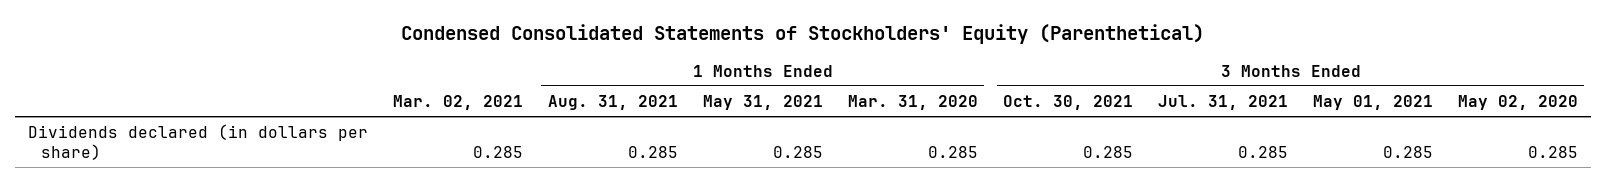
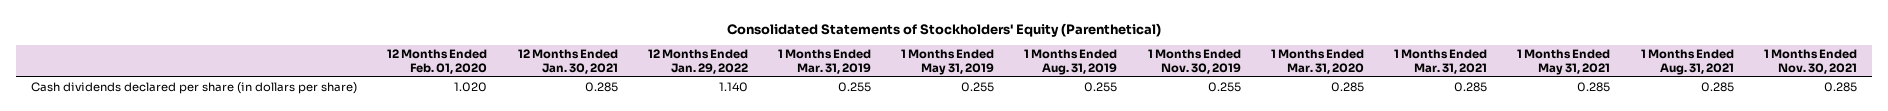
- Condensed Consolidated Statements of Stockholders' Equity (Parenthetical)
+ Consolidated Statements of Stockholders' Equity (Parenthetical)
- | Mar. 02, 2021 | 1 Months Ended Aug. 31, 2021 | 1 Months Ended May 31, 2021 | 1 Months Ended Mar. 31, 2020 | 3 Months Ended Oct. 30, 2021 | 3 Months Ended Jul. 31, 2021 | 3 Months Ended May 01, 2021 | 3 Months Ended May 02, 2020
+ | 12 Months Ended Feb. 01, 2020 | 12 Months Ended Jan. 30, 2021 | 12 Months Ended Jan. 29, 2022 | 1 Months Ended Mar. 31, 2019 | 1 Months Ended May 31, 2019 | 1 Months Ended Aug. 31, 2019 | 1 Months Ended Nov. 30, 2019 | 1 Months Ended Mar. 31, 2020 | 1 Months Ended Mar. 31, 2021 | 1 Months Ended May 31, 2021 | 1 Months Ended Aug. 31, 2021 | 1 Months Ended Nov. 30, 2021
- Dividends declared (in dollars per share) | 0.285 | 0.285 | 0.285 | 0.285 | 0.285 | 0.285 | 0.285 | 0.285
+ Cash dividends declared per share (in dollars per share) | 1.020 | 0.285 | 1.140 | 0.255 | 0.255 | 0.255 | 0.255 | 0.285 | 0.285 | 0.285 | 0.285 | 0.285

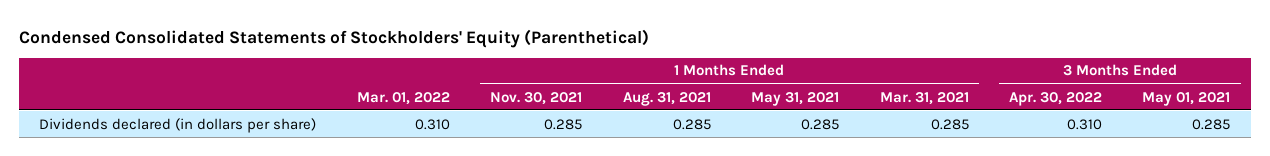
- Consolidated Statements of Stockholders' Equity (Parenthetical)
+ Condensed Consolidated Statements of Stockholders' Equity (Parenthetical)
- | 12 Months Ended Feb. 01, 2020 | 12 Months Ended Jan. 30, 2021 | 12 Months Ended Jan. 29, 2022 | 1 Months Ended Mar. 31, 2019 | 1 Months Ended May 31, 2019 | 1 Months Ended Aug. 31, 2019 | 1 Months Ended Nov. 30, 2019 | 1 Months Ended Mar. 31, 2020 | 1 Months Ended Mar. 31, 2021 | 1 Months Ended May 31, 2021 | 1 Months Ended Aug. 31, 2021 | 1 Months Ended Nov. 30, 2021
+ | Mar. 01, 2022 | 1 Months Ended Nov. 30, 2021 | 1 Months Ended Aug. 31, 2021 | 1 Months Ended May 31, 2021 | 1 Months Ended Mar. 31, 2021 | 3 Months Ended Apr. 30, 2022 | 3 Months Ended May 01, 2021
- Cash dividends declared per share (in dollars per share) | 1.020 | 0.285 | 1.140 | 0.255 | 0.255 | 0.255 | 0.255 | 0.285 | 0.285 | 0.285 | 0.285 | 0.285
+ Dividends declared (in dollars per share) | 0.310 | 0.285 | 0.285 | 0.285 | 0.285 | 0.310 | 0.285

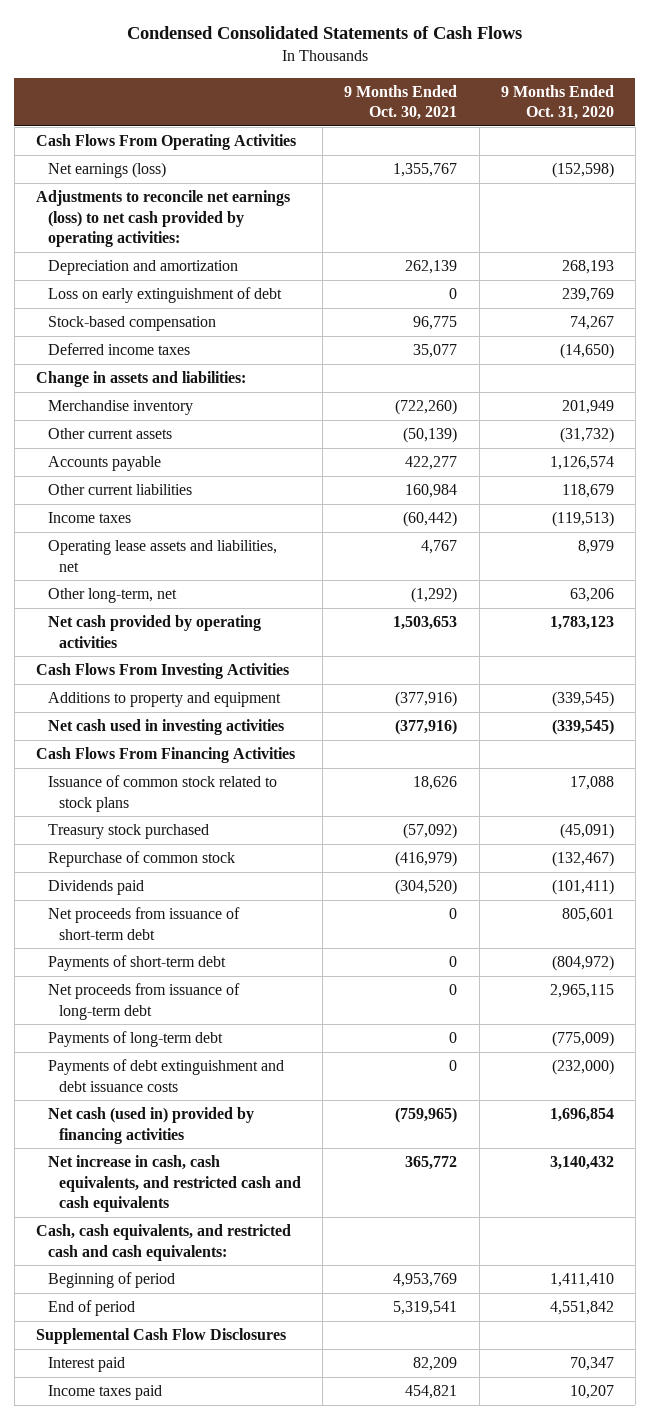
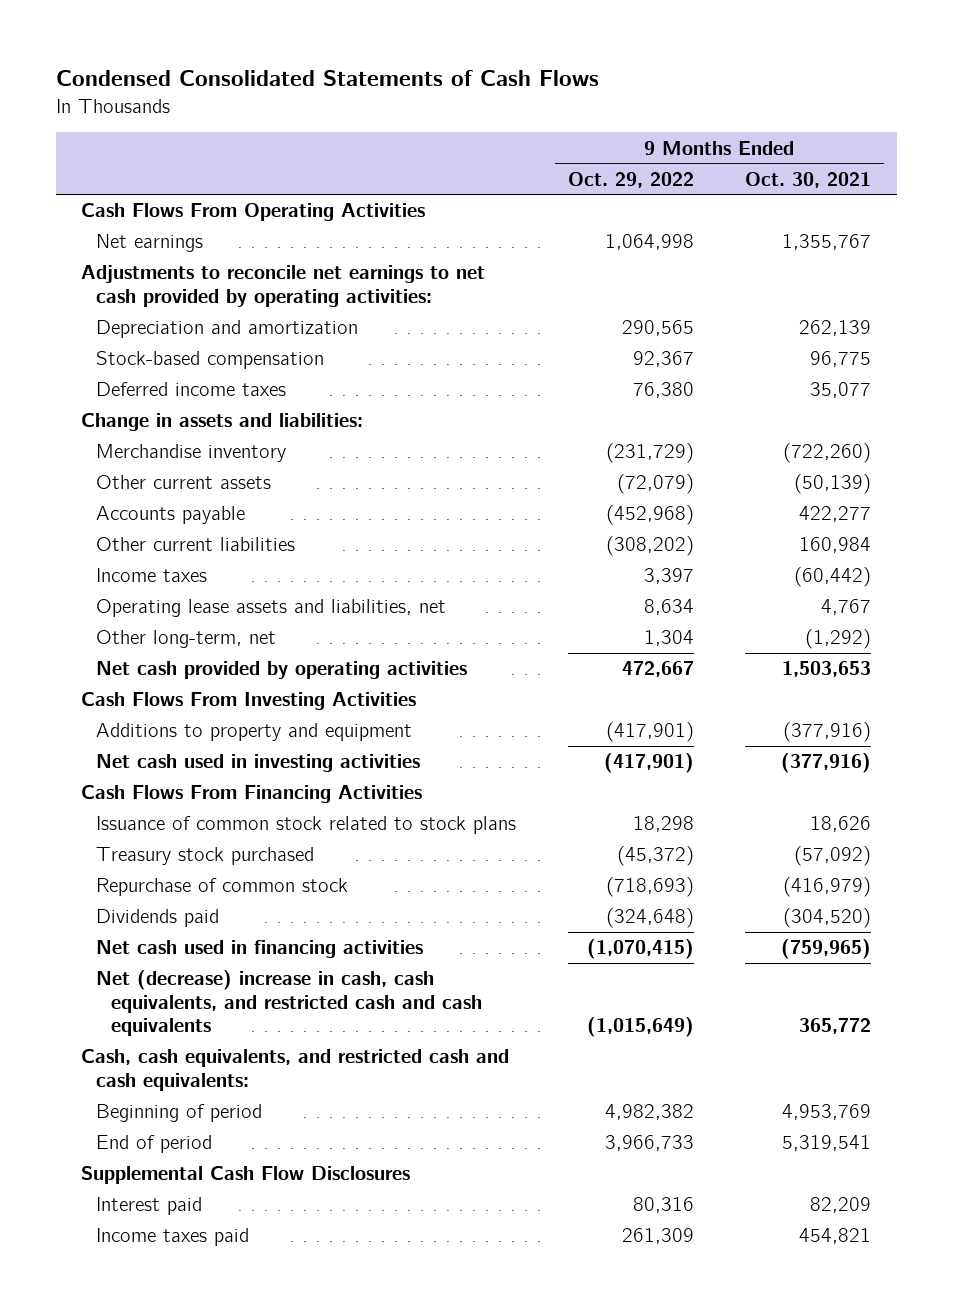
- | 9 Months Ended Oct. 30, 2021 | 9 Months Ended Oct. 31, 2020
+ | 9 Months Ended Oct. 29, 2022 | 9 Months Ended Oct. 30, 2021
- Net earnings (loss) | 1,355,767 | (152,598)
- Adjustments to reconcile net earnings (loss) to net cash provided by operating activities:
+ Net earnings | 1,064,998 | 1,355,767
+ Adjustments to reconcile net earnings to net cash provided by operating activities:
- Loss on early extinguishment of debt | 0 | 239,769
- Net proceeds from issuance of short-term debt | 0 | 805,601
- Payments of short-term debt | 0 | (804,972)
- Net proceeds from issuance of long-term debt | 0 | 2,965,115
- Payments of long-term debt | 0 | (775,009)
- Payments of debt extinguishment and debt issuance costs | 0 | (232,000)
- Net cash (used in) provided by financing activities | (759,965) | 1,696,854
- Net increase in cash, cash equivalents, and restricted cash and cash equivalents | 365,772 | 3,140,432
+ Net cash used in financing activities | (1,070,415) | (759,965)
+ Net (decrease) increase in cash, cash equivalents, and restricted cash and cash equivalents | (1,015,649) | 365,772

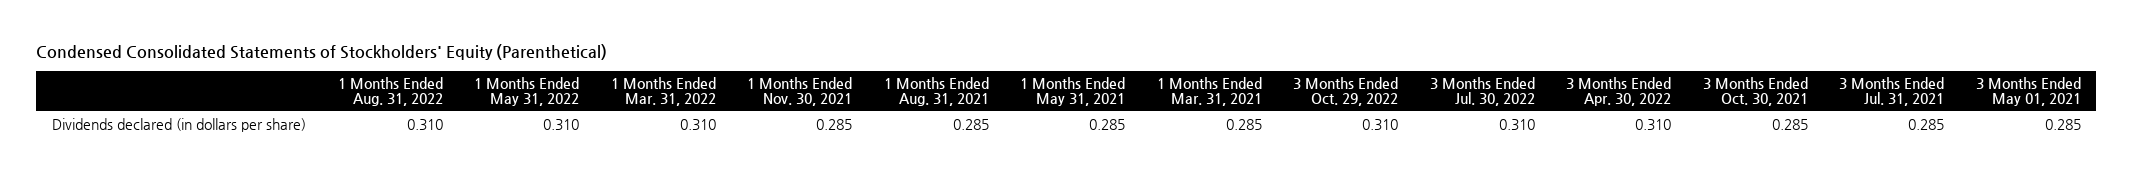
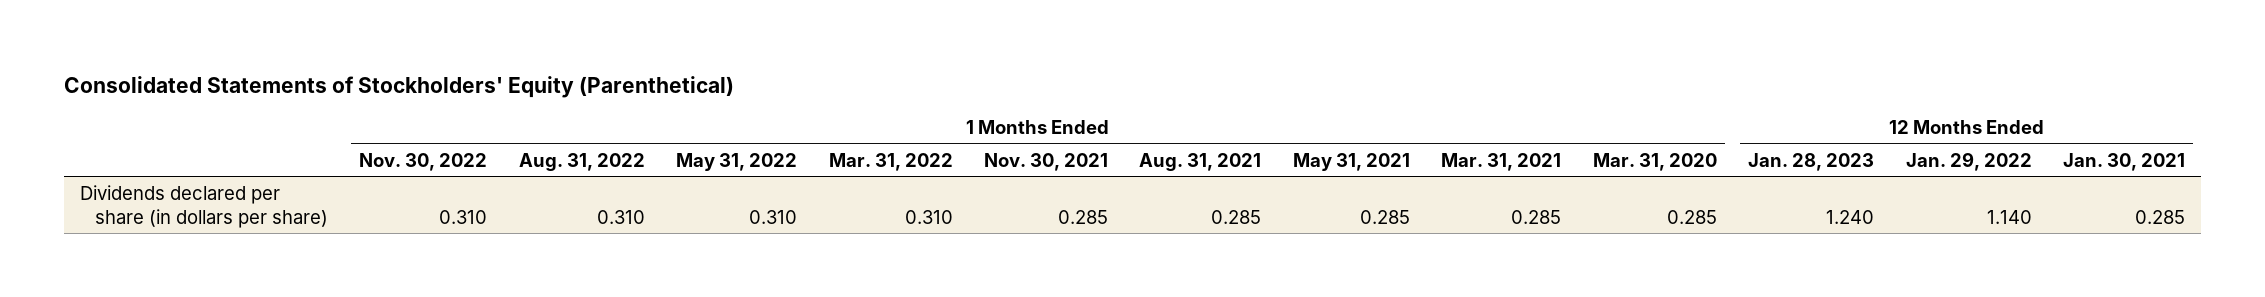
- Condensed Consolidated Statements of Stockholders' Equity (Parenthetical)
+ Consolidated Statements of Stockholders' Equity (Parenthetical)
- | 1 Months Ended Aug. 31, 2022 | 1 Months Ended May 31, 2022 | 1 Months Ended Mar. 31, 2022 | 1 Months Ended Nov. 30, 2021 | 1 Months Ended Aug. 31, 2021 | 1 Months Ended May 31, 2021 | 1 Months Ended Mar. 31, 2021 | 3 Months Ended Oct. 29, 2022 | 3 Months Ended Jul. 30, 2022 | 3 Months Ended Apr. 30, 2022 | 3 Months Ended Oct. 30, 2021 | 3 Months Ended Jul. 31, 2021 | 3 Months Ended May 01, 2021
+ | 1 Months Ended Nov. 30, 2022 | 1 Months Ended Aug. 31, 2022 | 1 Months Ended May 31, 2022 | 1 Months Ended Mar. 31, 2022 | 1 Months Ended Nov. 30, 2021 | 1 Months Ended Aug. 31, 2021 | 1 Months Ended May 31, 2021 | 1 Months Ended Mar. 31, 2021 | 1 Months Ended Mar. 31, 2020 | 12 Months Ended Jan. 28, 2023 | 12 Months Ended Jan. 29, 2022 | 12 Months Ended Jan. 30, 2021
- Dividends declared (in dollars per share) | 0.310 | 0.310 | 0.310 | 0.285 | 0.285 | 0.285 | 0.285 | 0.310 | 0.310 | 0.310 | 0.285 | 0.285 | 0.285
+ Dividends declared per share (in dollars per share) | 0.310 | 0.310 | 0.310 | 0.310 | 0.285 | 0.285 | 0.285 | 0.285 | 0.285 | 1.240 | 1.140 | 0.285

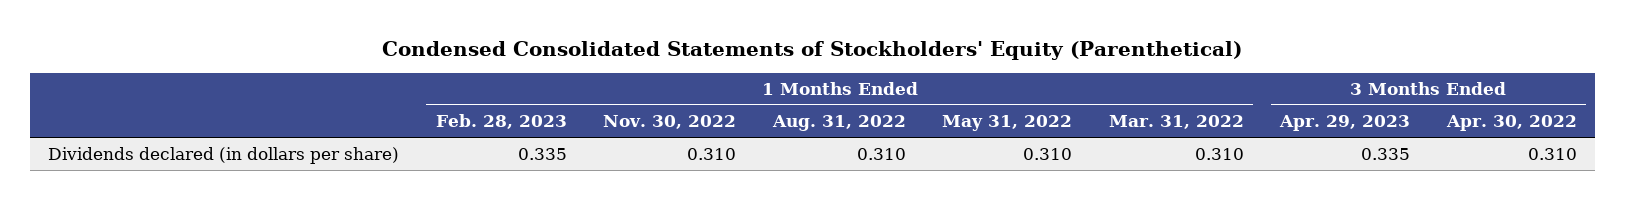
- Consolidated Statements of Stockholders' Equity (Parenthetical)
+ Condensed Consolidated Statements of Stockholders' Equity (Parenthetical)
- | 1 Months Ended Nov. 30, 2022 | 1 Months Ended Aug. 31, 2022 | 1 Months Ended May 31, 2022 | 1 Months Ended Mar. 31, 2022 | 1 Months Ended Nov. 30, 2021 | 1 Months Ended Aug. 31, 2021 | 1 Months Ended May 31, 2021 | 1 Months Ended Mar. 31, 2021 | 1 Months Ended Mar. 31, 2020 | 12 Months Ended Jan. 28, 2023 | 12 Months Ended Jan. 29, 2022 | 12 Months Ended Jan. 30, 2021
+ | 1 Months Ended Feb. 28, 2023 | 1 Months Ended Nov. 30, 2022 | 1 Months Ended Aug. 31, 2022 | 1 Months Ended May 31, 2022 | 1 Months Ended Mar. 31, 2022 | 3 Months Ended Apr. 29, 2023 | 3 Months Ended Apr. 30, 2022
- Dividends declared per share (in dollars per share) | 0.310 | 0.310 | 0.310 | 0.310 | 0.285 | 0.285 | 0.285 | 0.285 | 0.285 | 1.240 | 1.140 | 0.285
+ Dividends declared (in dollars per share) | 0.335 | 0.310 | 0.310 | 0.310 | 0.310 | 0.335 | 0.310

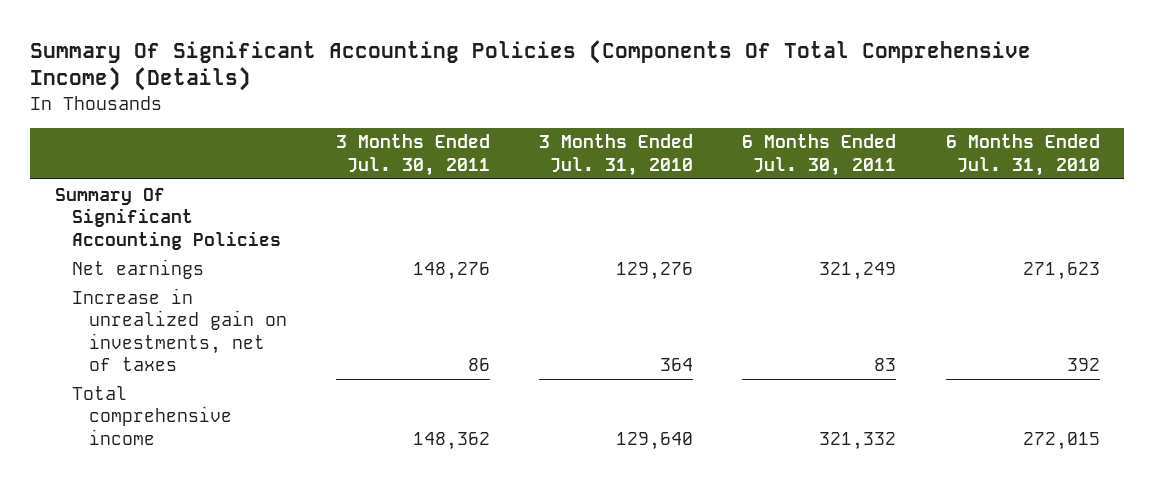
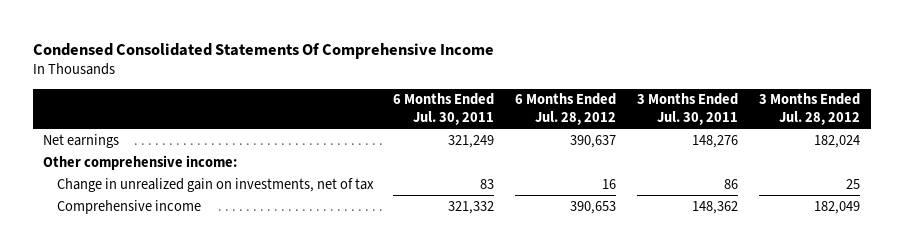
- Summary Of Significant Accounting Policies (Components Of Total Comprehensive Income) (Details)
+ Condensed Consolidated Statements Of Comprehensive Income
- | 3 Months Ended Jul. 30, 2011 | 3 Months Ended Jul. 31, 2010 | 6 Months Ended Jul. 30, 2011 | 6 Months Ended Jul. 31, 2010
+ | 6 Months Ended Jul. 30, 2011 | 6 Months Ended Jul. 28, 2012 | 3 Months Ended Jul. 30, 2011 | 3 Months Ended Jul. 28, 2012
- Summary Of Significant Accounting Policies
- Increase in unrealized gain on investments, net of taxes | 86 | 364 | 83 | 392
- Total comprehensive income | 148,362 | 129,640 | 321,332 | 272,015
+ Other comprehensive income:
+ Change in unrealized gain on investments, net of tax | 83 | 16 | 86 | 25
+ Comprehensive income | 321,332 | 390,653 | 148,362 | 182,049

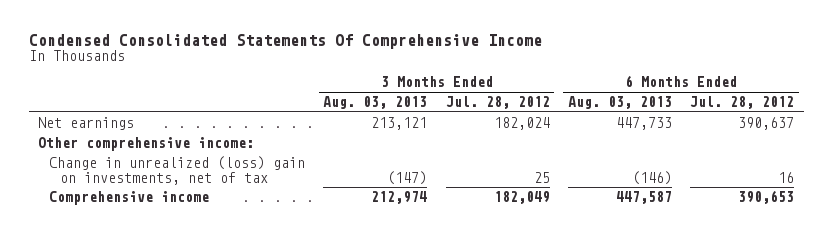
- | 6 Months Ended Jul. 30, 2011 | 6 Months Ended Jul. 28, 2012 | 3 Months Ended Jul. 30, 2011 | 3 Months Ended Jul. 28, 2012
+ | 3 Months Ended Aug. 03, 2013 | 3 Months Ended Jul. 28, 2012 | 6 Months Ended Aug. 03, 2013 | 6 Months Ended Jul. 28, 2012
- Change in unrealized gain on investments, net of tax | 83 | 16 | 86 | 25
+ Change in unrealized (loss) gain on investments, net of tax | (147) | 25 | (146) | 16

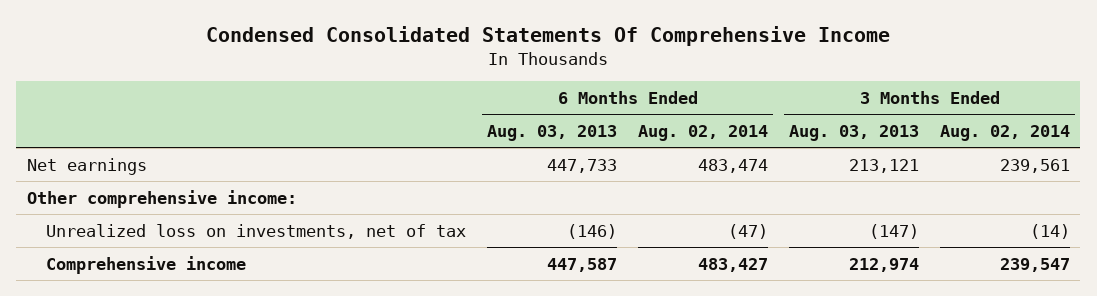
- | 3 Months Ended Aug. 03, 2013 | 3 Months Ended Jul. 28, 2012 | 6 Months Ended Aug. 03, 2013 | 6 Months Ended Jul. 28, 2012
+ | 6 Months Ended Aug. 03, 2013 | 6 Months Ended Aug. 02, 2014 | 3 Months Ended Aug. 03, 2013 | 3 Months Ended Aug. 02, 2014
- Change in unrealized (loss) gain on investments, net of tax | (147) | 25 | (146) | 16
+ Unrealized loss on investments, net of tax | (146) | (47) | (147) | (14)

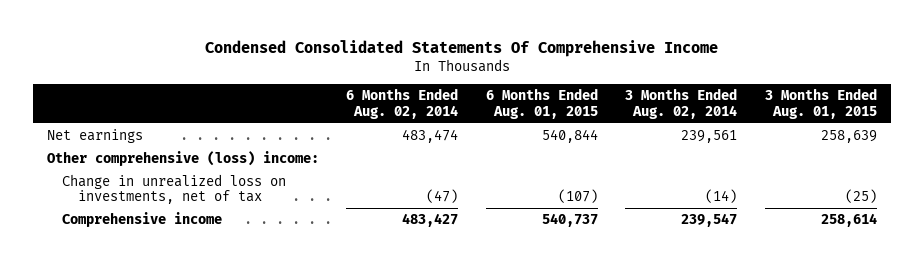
- | 6 Months Ended Aug. 03, 2013 | 6 Months Ended Aug. 02, 2014 | 3 Months Ended Aug. 03, 2013 | 3 Months Ended Aug. 02, 2014
+ | 6 Months Ended Aug. 02, 2014 | 6 Months Ended Aug. 01, 2015 | 3 Months Ended Aug. 02, 2014 | 3 Months Ended Aug. 01, 2015
- Other comprehensive income:
- Unrealized loss on investments, net of tax | (146) | (47) | (147) | (14)
+ Other comprehensive (loss) income:
+ Change in unrealized loss on investments, net of tax | (47) | (107) | (14) | (25)

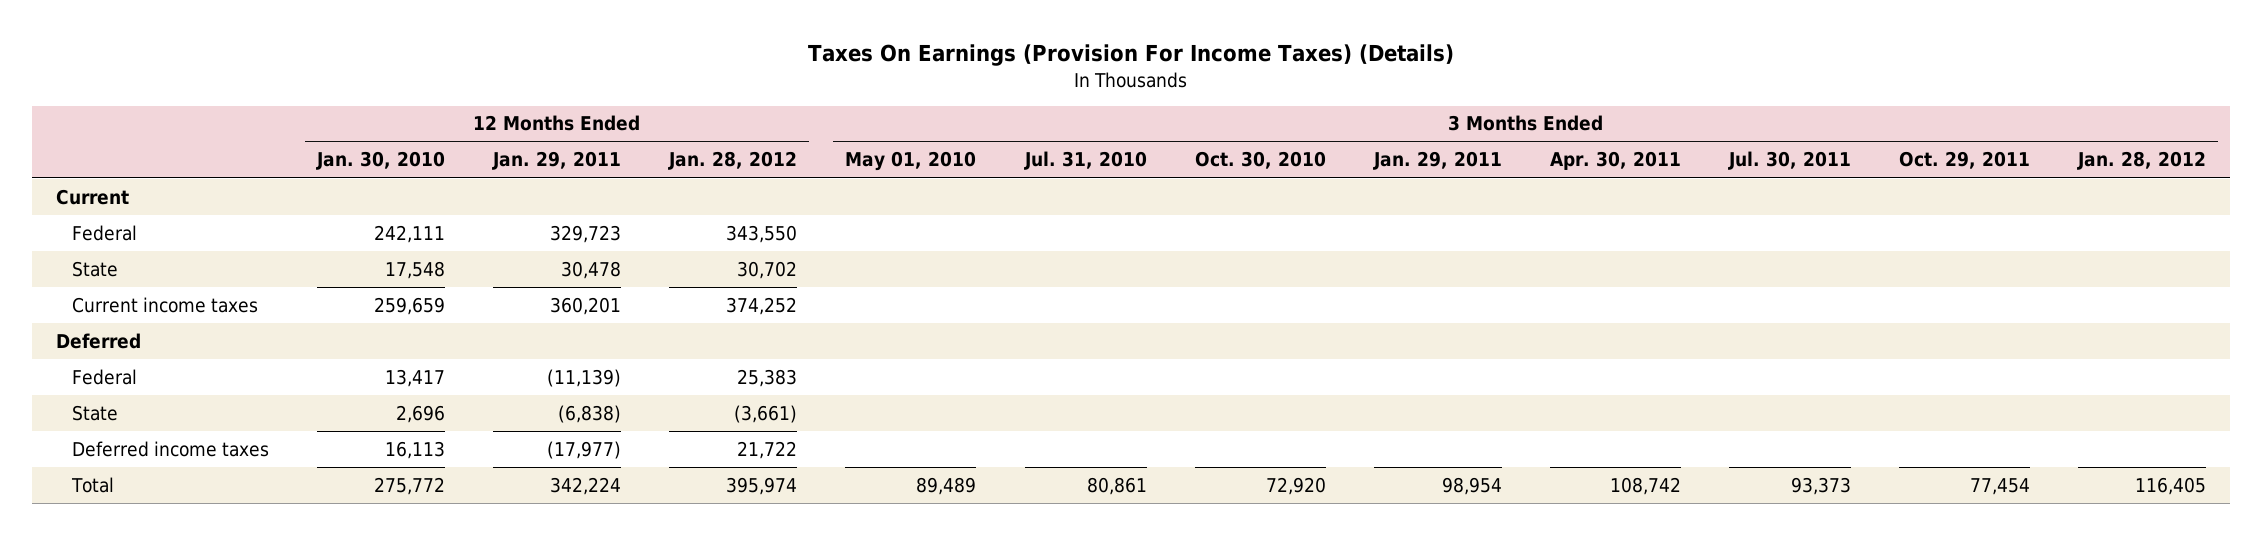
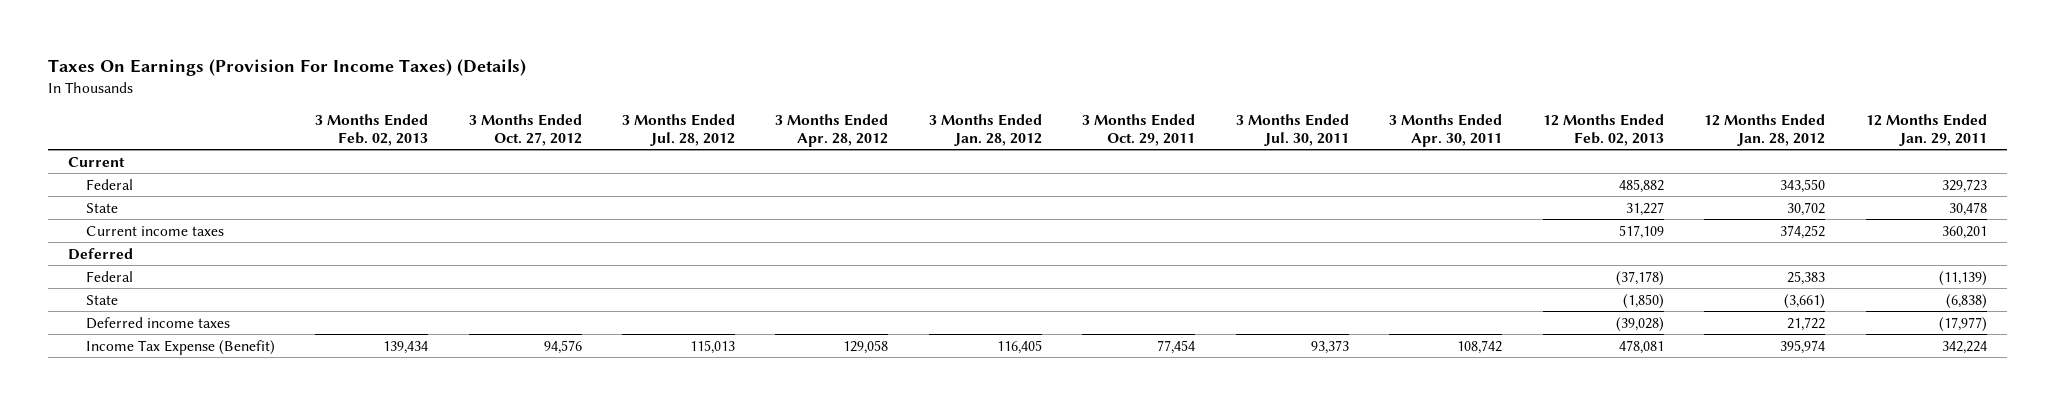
- | 12 Months Ended Jan. 30, 2010 | 12 Months Ended Jan. 29, 2011 | 12 Months Ended Jan. 28, 2012 | 3 Months Ended May 01, 2010 | 3 Months Ended Jul. 31, 2010 | 3 Months Ended Oct. 30, 2010 | 3 Months Ended Jan. 29, 2011 | 3 Months Ended Apr. 30, 2011 | 3 Months Ended Jul. 30, 2011 | 3 Months Ended Oct. 29, 2011 | 3 Months Ended Jan. 28, 2012
+ | 3 Months Ended Feb. 02, 2013 | 3 Months Ended Oct. 27, 2012 | 3 Months Ended Jul. 28, 2012 | 3 Months Ended Apr. 28, 2012 | 3 Months Ended Jan. 28, 2012 | 3 Months Ended Oct. 29, 2011 | 3 Months Ended Jul. 30, 2011 | 3 Months Ended Apr. 30, 2011 | 12 Months Ended Feb. 02, 2013 | 12 Months Ended Jan. 28, 2012 | 12 Months Ended Jan. 29, 2011
- Total | 275,772 | 342,224 | 395,974 | 89,489 | 80,861 | 72,920 | 98,954 | 108,742 | 93,373 | 77,454 | 116,405
+ Income Tax Expense (Benefit) | 139,434 | 94,576 | 115,013 | 129,058 | 116,405 | 77,454 | 93,373 | 108,742 | 478,081 | 395,974 | 342,224

